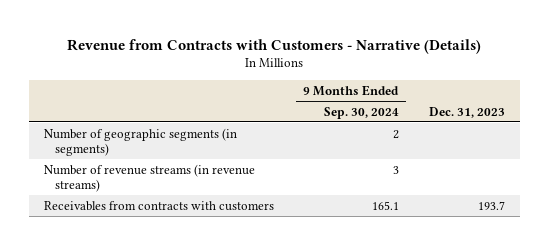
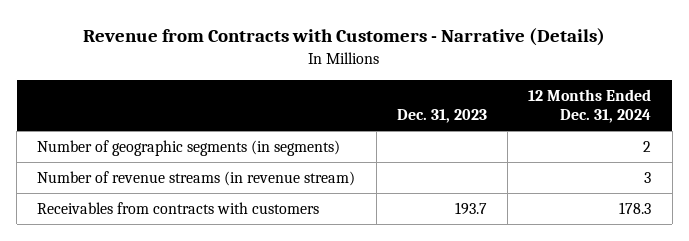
- | 9 Months Ended Sep. 30, 2024 | Dec. 31, 2023
+ | Dec. 31, 2023 | 12 Months Ended Dec. 31, 2024
- Number of revenue streams (in revenue streams) | 3 |
+ Number of revenue streams (in revenue stream) | | 3

